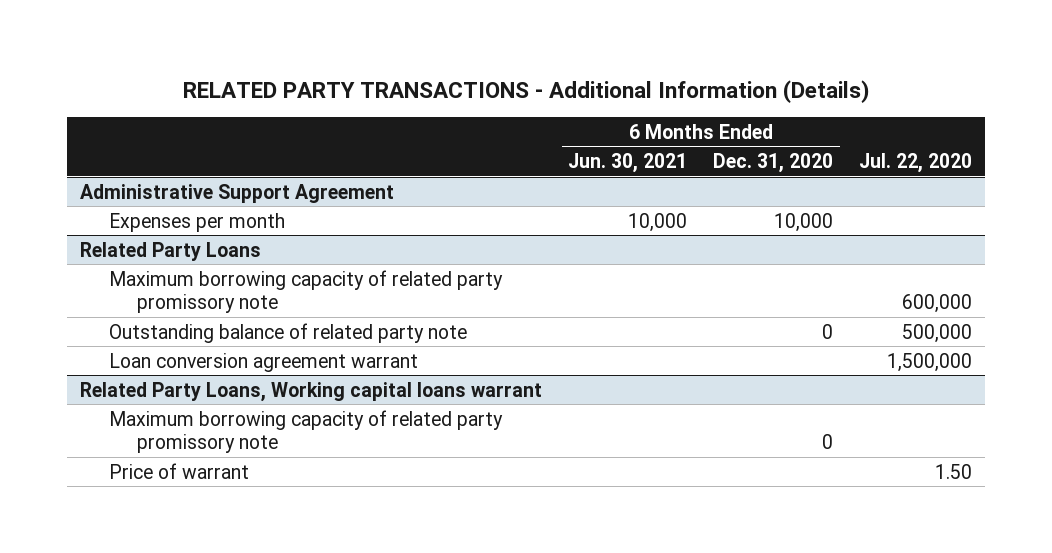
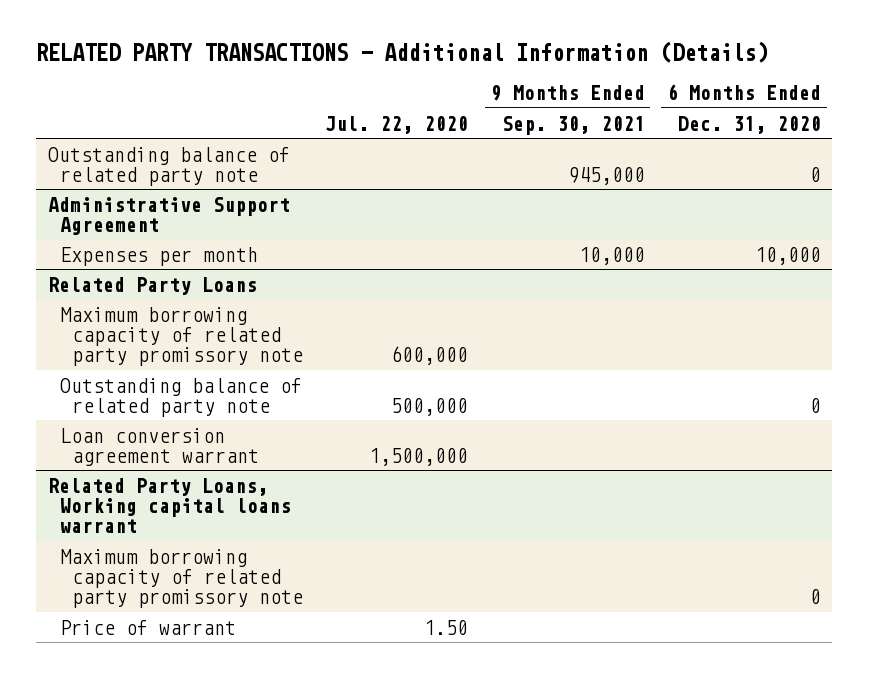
- | 6 Months Ended Jun. 30, 2021 | 6 Months Ended Dec. 31, 2020 | Jul. 22, 2020
+ | Jul. 22, 2020 | 9 Months Ended Sep. 30, 2021 | 6 Months Ended Dec. 31, 2020
+ Outstanding balance of related party note | | 945,000 | 0

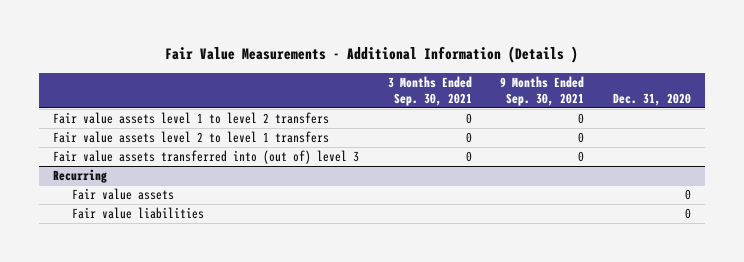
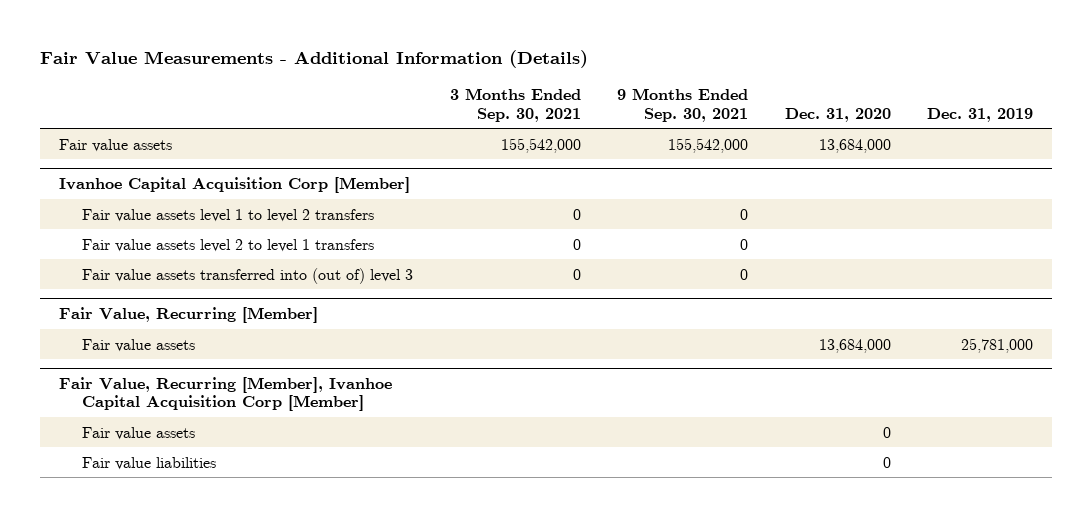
- Fair Value Measurements - Additional Information (Details )
+ Fair Value Measurements - Additional Information (Details)
- | 3 Months Ended Sep. 30, 2021 | 9 Months Ended Sep. 30, 2021 | Dec. 31, 2020
+ | 3 Months Ended Sep. 30, 2021 | 9 Months Ended Sep. 30, 2021 | Dec. 31, 2020 | Dec. 31, 2019
- Fair value assets level 1 to level 2 transfers | 0 | 0 |
- Fair value assets level 2 to level 1 transfers | 0 | 0 |
- Fair value assets transferred into (out of) level 3 | 0 | 0 |
- Recurring
- Fair value assets | | | 0
- Fair value liabilities | | | 0
+ Fair value assets | 155,542,000 | 155,542,000 | 13,684,000 |
+ Ivanhoe Capital Acquisition Corp [Member]
+ Fair value assets level 1 to level 2 transfers | 0 | 0 | |
+ Fair value assets level 2 to level 1 transfers | 0 | 0 | |
+ Fair value assets transferred into (out of) level 3 | 0 | 0 | |
+ Fair Value, Recurring [Member]
+ Fair value assets | | | 13,684,000 | 25,781,000
+ Fair Value, Recurring [Member], Ivanhoe Capital Acquisition Corp [Member]
+ Fair value assets | | | 0 |
+ Fair value liabilities | | | 0 |

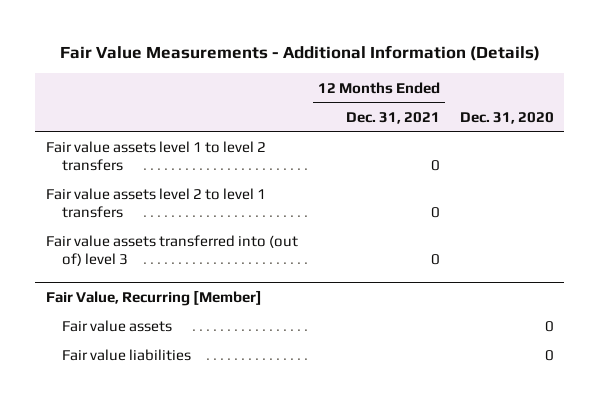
- | 3 Months Ended Sep. 30, 2021 | 9 Months Ended Sep. 30, 2021 | Dec. 31, 2020 | Dec. 31, 2019
+ | 12 Months Ended Dec. 31, 2021 | Dec. 31, 2020
- Fair value assets | 155,542,000 | 155,542,000 | 13,684,000 |
- Ivanhoe Capital Acquisition Corp [Member]
- Fair value assets level 1 to level 2 transfers | 0 | 0 | |
- Fair value assets level 2 to level 1 transfers | 0 | 0 | |
- Fair value assets transferred into (out of) level 3 | 0 | 0 | |
+ Fair value assets level 1 to level 2 transfers | 0 |
+ Fair value assets level 2 to level 1 transfers | 0 |
+ Fair value assets transferred into (out of) level 3 | 0 |
@ Fair Value, Recurring [Member]
- Fair value assets | | | 13,684,000 | 25,781,000
- Fair Value, Recurring [Member], Ivanhoe Capital Acquisition Corp [Member]
- Fair value assets | | | 0 |
- Fair value liabilities | | | 0 |
@ Fair Value, Recurring [Member]
+ Fair value assets | | 0
+ Fair value liabilities | | 0

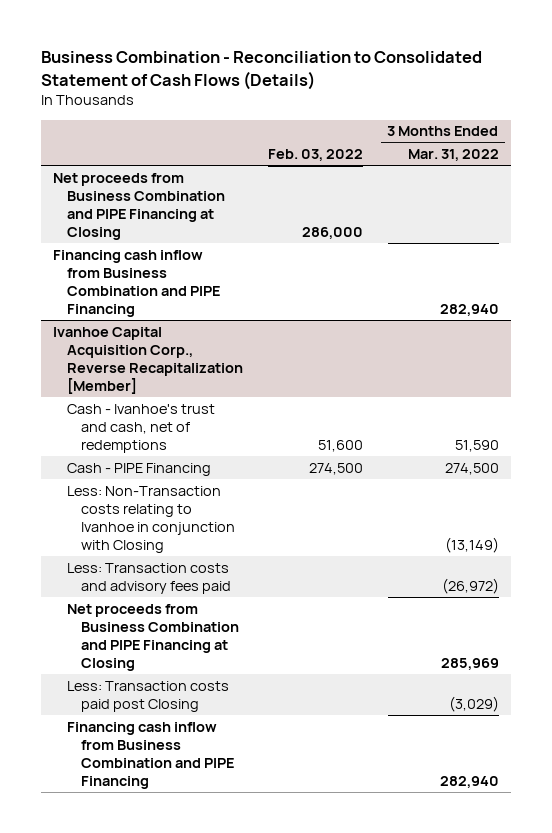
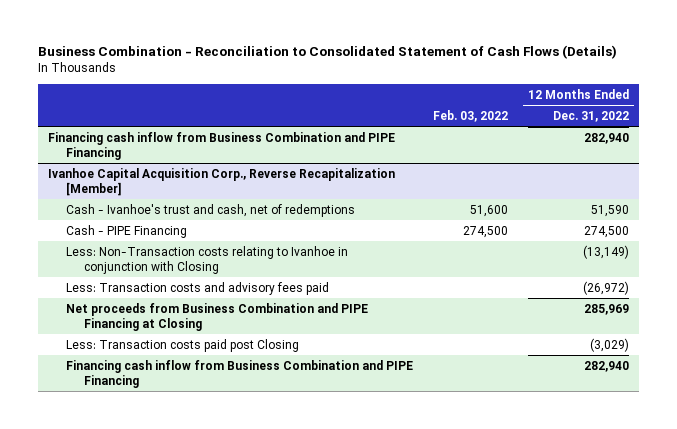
- | Feb. 03, 2022 | 3 Months Ended Mar. 31, 2022
+ | Feb. 03, 2022 | 12 Months Ended Dec. 31, 2022
- Net proceeds from Business Combination and PIPE Financing at Closing | 286,000 |

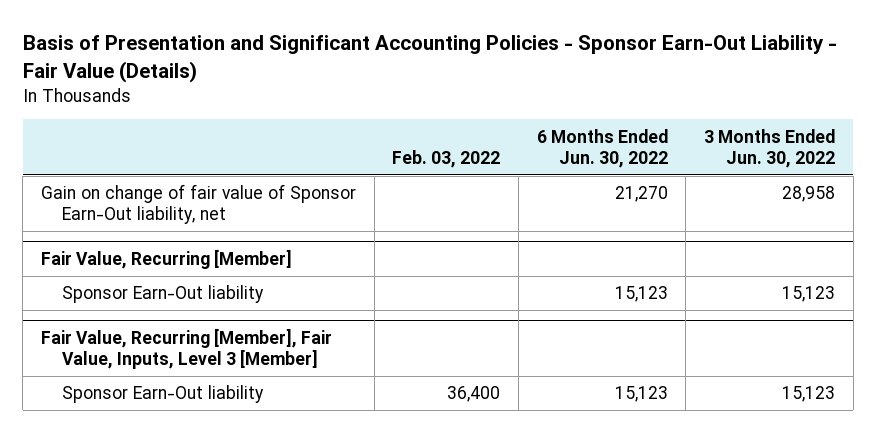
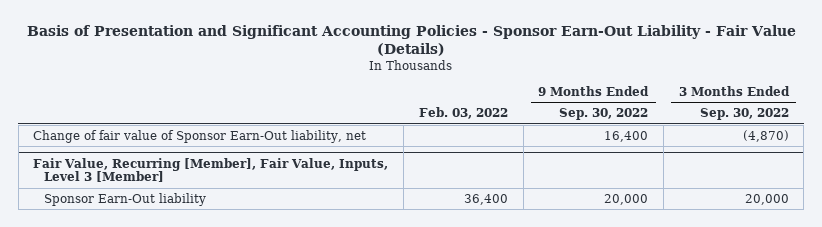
- | Feb. 03, 2022 | 6 Months Ended Jun. 30, 2022 | 3 Months Ended Jun. 30, 2022
+ | Feb. 03, 2022 | 9 Months Ended Sep. 30, 2022 | 3 Months Ended Sep. 30, 2022
- Gain on change of fair value of Sponsor Earn-Out liability, net | | 21,270 | 28,958
- Fair Value, Recurring [Member]
- Sponsor Earn-Out liability | | 15,123 | 15,123
+ Change of fair value of Sponsor Earn-Out liability, net | | 16,400 | (4,870)

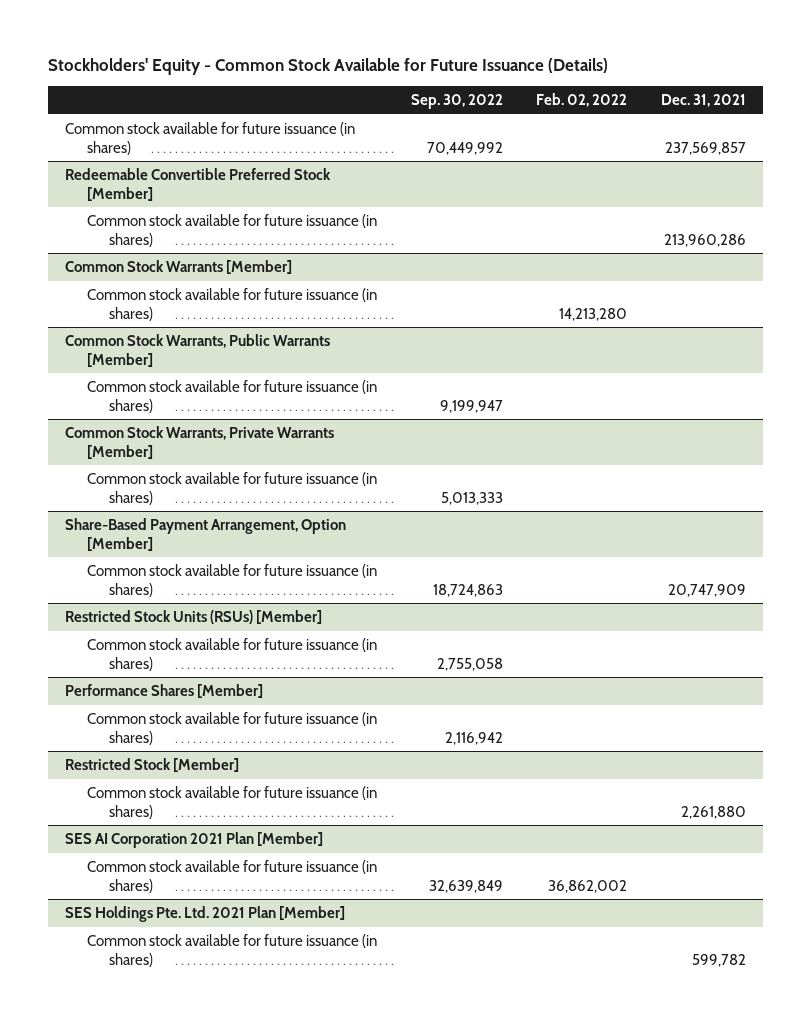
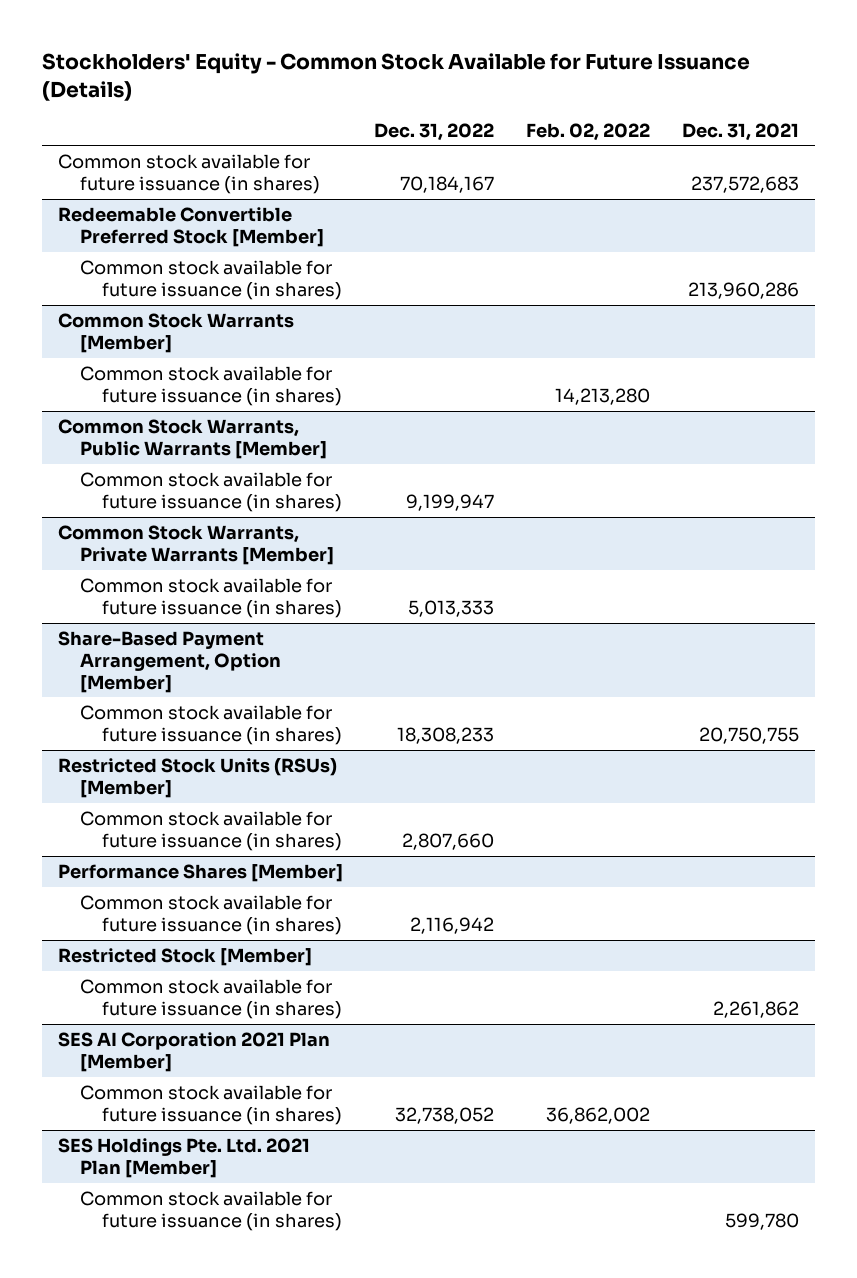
- | Sep. 30, 2022 | Feb. 02, 2022 | Dec. 31, 2021
+ | Dec. 31, 2022 | Feb. 02, 2022 | Dec. 31, 2021
- Common stock available for future issuance (in shares) | 70,449,992 | | 237,569,857
+ Common stock available for future issuance (in shares) | 70,184,167 | | 237,572,683
@ Share-Based Payment Arrangement, Option [Member]
- Common stock available for future issuance (in shares) | 18,724,863 | | 20,747,909
+ Common stock available for future issuance (in shares) | 18,308,233 | | 20,750,755
@ Restricted Stock [Member]
- Common stock available for future issuance (in shares) | | | 2,261,880
+ Common stock available for future issuance (in shares) | | | 2,261,862
@ SES Holdings Pte. Ltd. 2021 Plan [Member]
- Common stock available for future issuance (in shares) | | | 599,782
+ Common stock available for future issuance (in shares) | | | 599,780

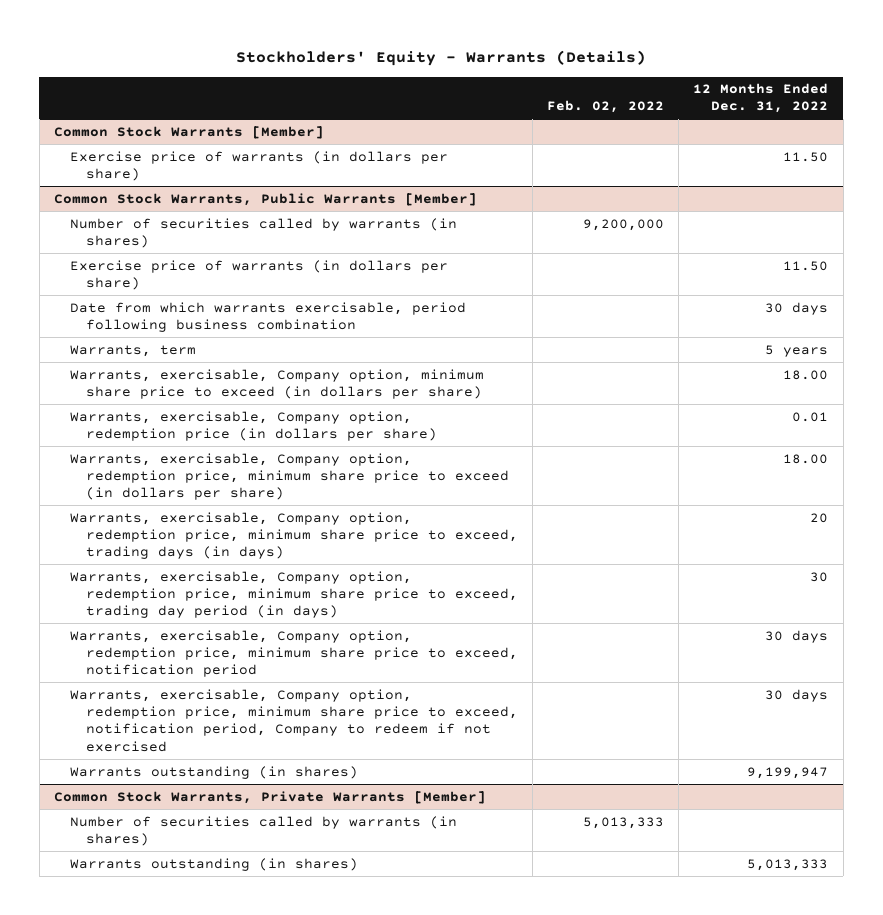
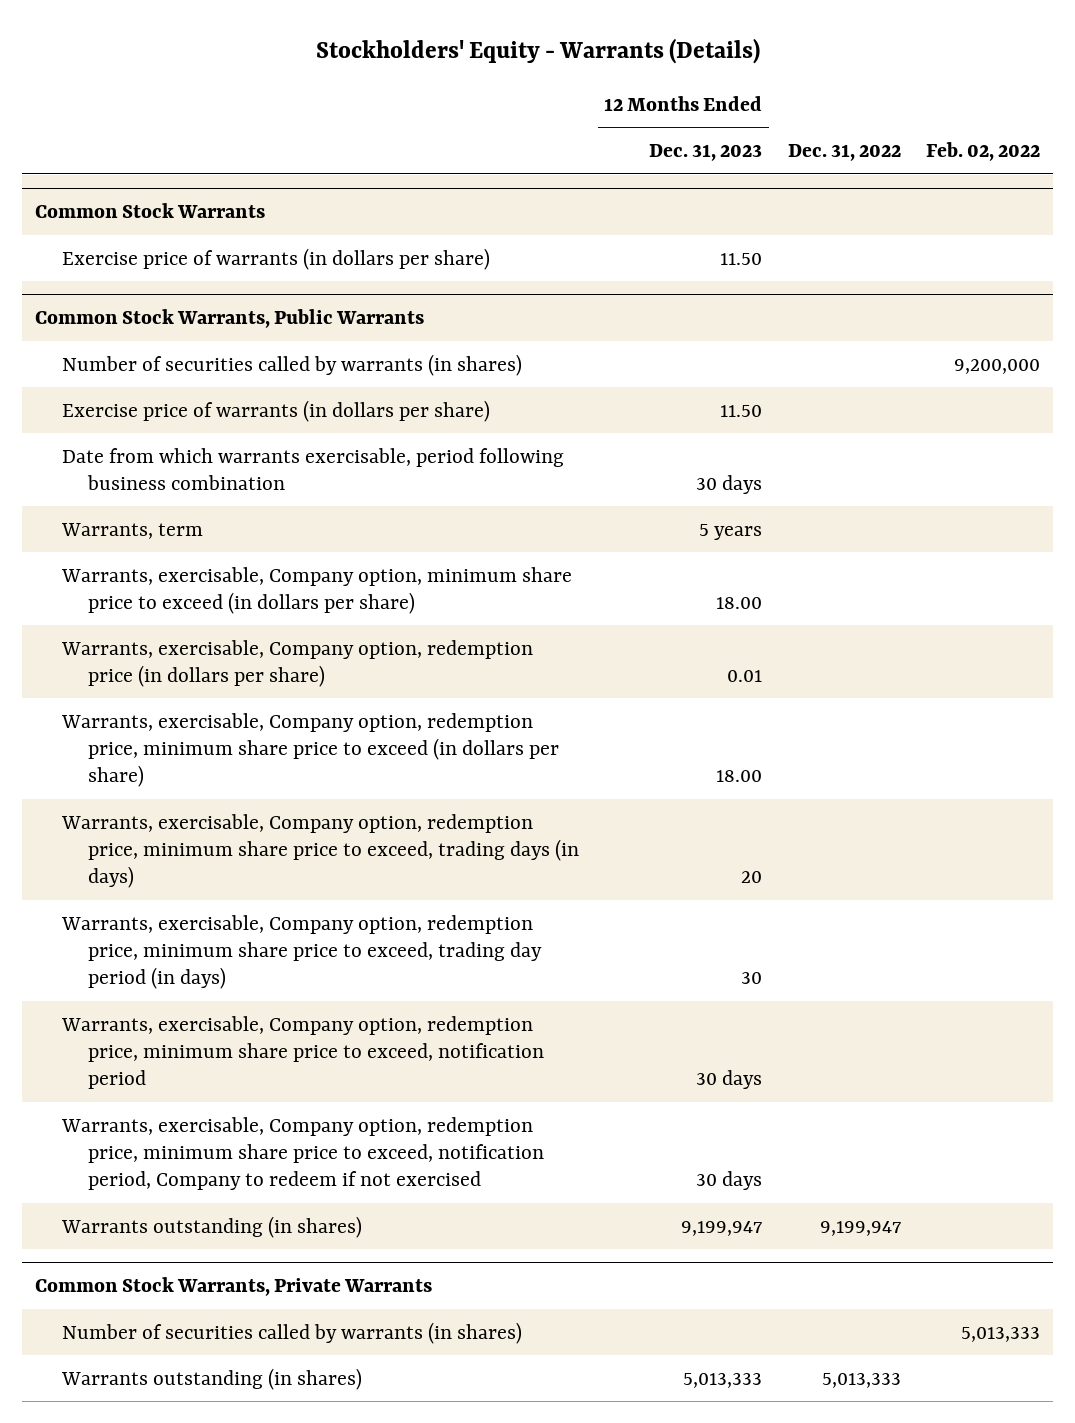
- | Feb. 02, 2022 | 12 Months Ended Dec. 31, 2022
+ | 12 Months Ended Dec. 31, 2023 | Dec. 31, 2022 | Feb. 02, 2022
- Common Stock Warrants [Member]
+ Common Stock Warrants
- Common Stock Warrants, Public Warrants [Member]
+ Common Stock Warrants, Public Warrants
- Common Stock Warrants, Private Warrants [Member]
+ Common Stock Warrants, Private Warrants

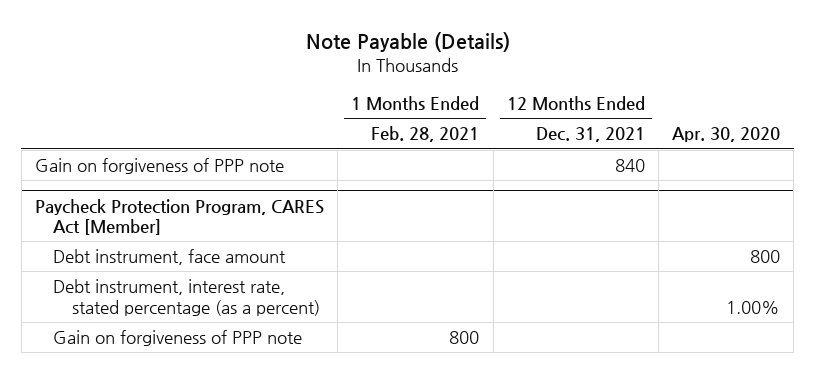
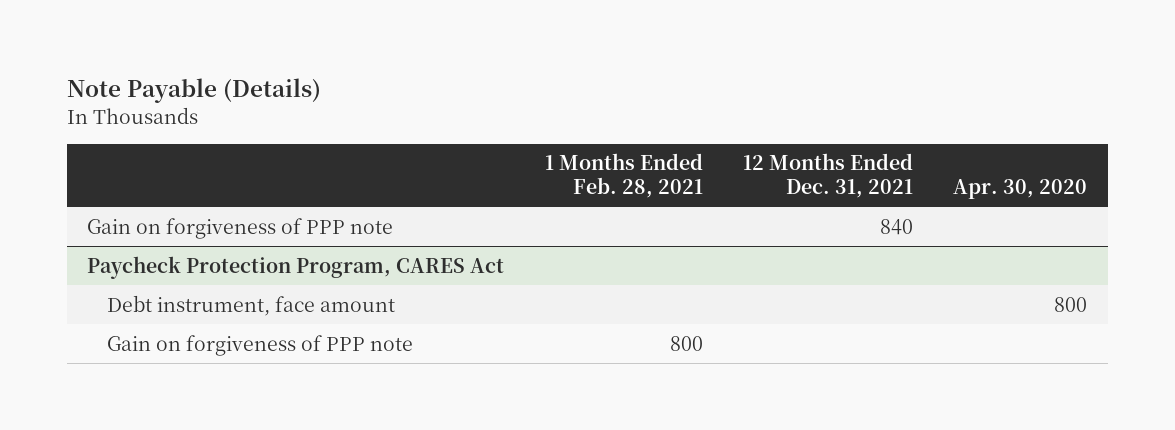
- Paycheck Protection Program, CARES Act [Member]
+ Paycheck Protection Program, CARES Act
- Debt instrument, interest rate, stated percentage (as a percent) | | | 1.00%

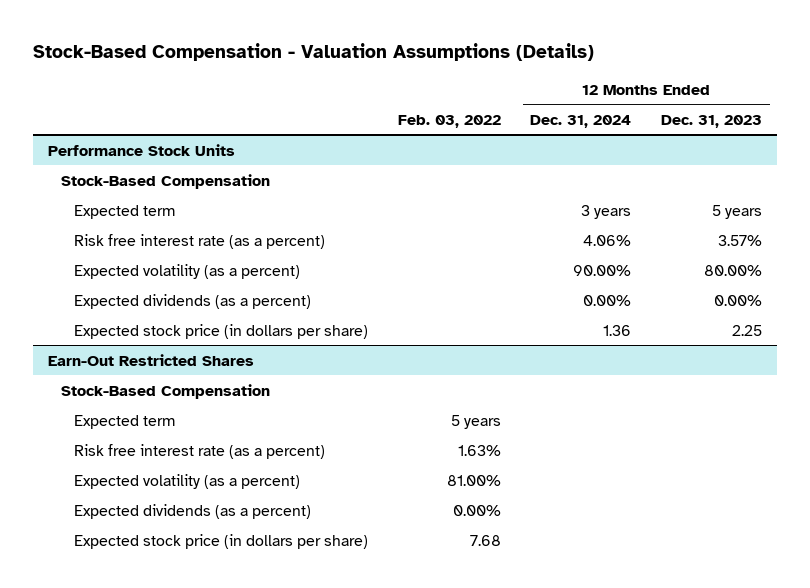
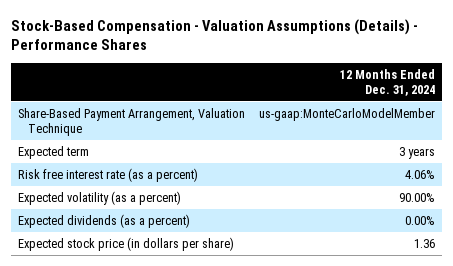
- Stock-Based Compensation - Valuation Assumptions (Details)
+ Stock-Based Compensation - Valuation Assumptions (Details) - Performance Shares
- | Feb. 03, 2022 | 12 Months Ended Dec. 31, 2024 | 12 Months Ended Dec. 31, 2023
+ | 12 Months Ended Dec. 31, 2024
- Performance Stock Units
- Stock-Based Compensation
+ Share-Based Payment Arrangement, Valuation Technique | us-gaap:MonteCarloModelMember
- Earn-Out Restricted Shares
- Stock-Based Compensation
- Expected term | 5 years | |
- Risk free interest rate (as a percent) | 1.63% | |
- Expected volatility (as a percent) | 81.00% | |
- Expected dividends (as a percent) | 0.00% | |
- Expected stock price (in dollars per share) | 7.68 | |

